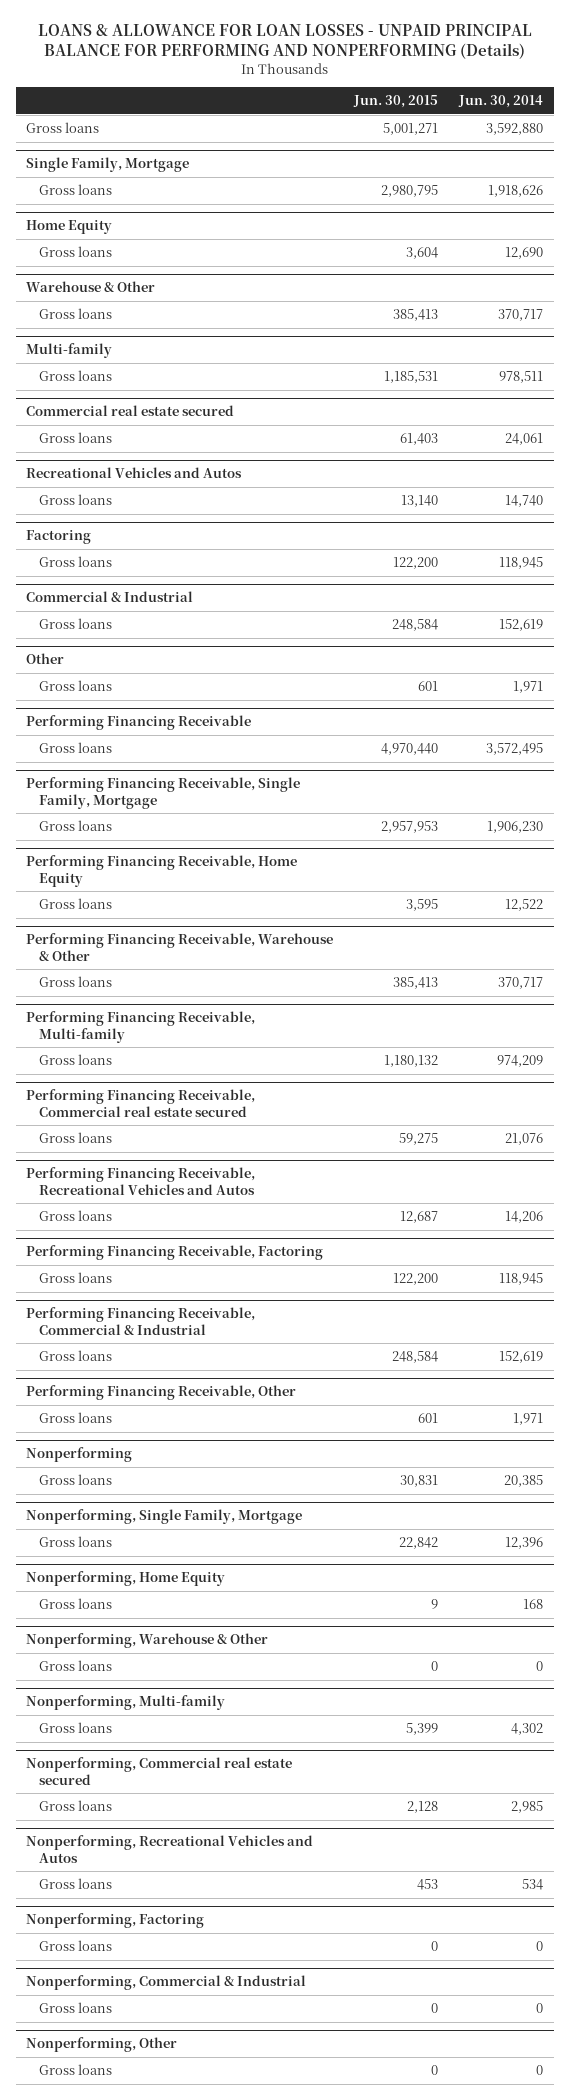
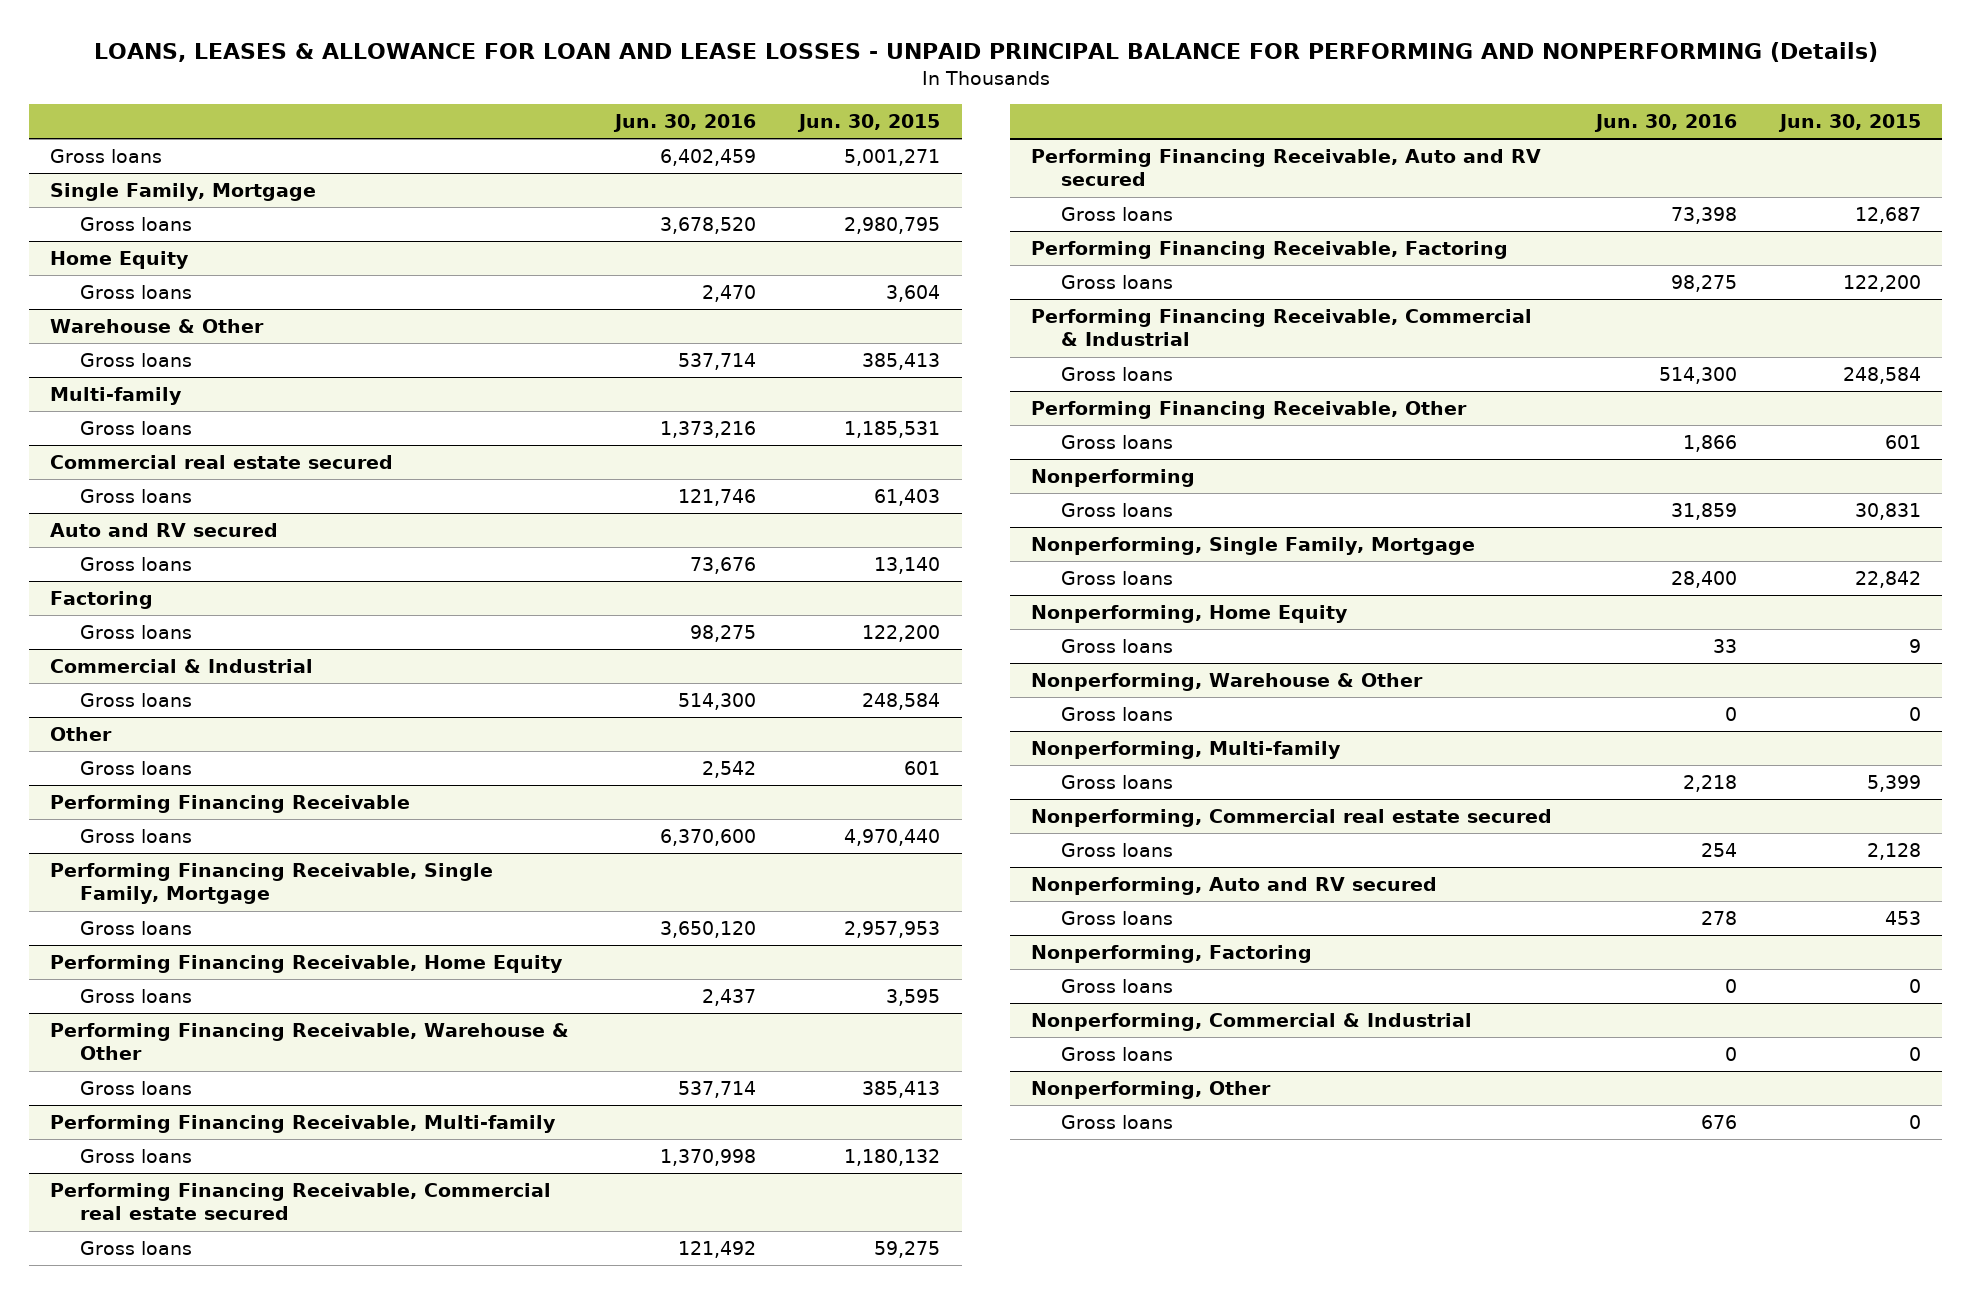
- LOANS & ALLOWANCE FOR LOAN LOSSES - UNPAID PRINCIPAL BALANCE FOR PERFORMING AND NONPERFORMING (Details)
+ LOANS, LEASES & ALLOWANCE FOR LOAN AND LEASE LOSSES - UNPAID PRINCIPAL BALANCE FOR PERFORMING AND NONPERFORMING (Details)
- | Jun. 30, 2015 | Jun. 30, 2014
+ | Jun. 30, 2016 | Jun. 30, 2015
- Recreational Vehicles and Autos
+ Auto and RV secured
- Performing Financing Receivable, Recreational Vehicles and Autos
+ Performing Financing Receivable, Auto and RV secured
- Nonperforming, Recreational Vehicles and Autos
+ Nonperforming, Auto and RV secured

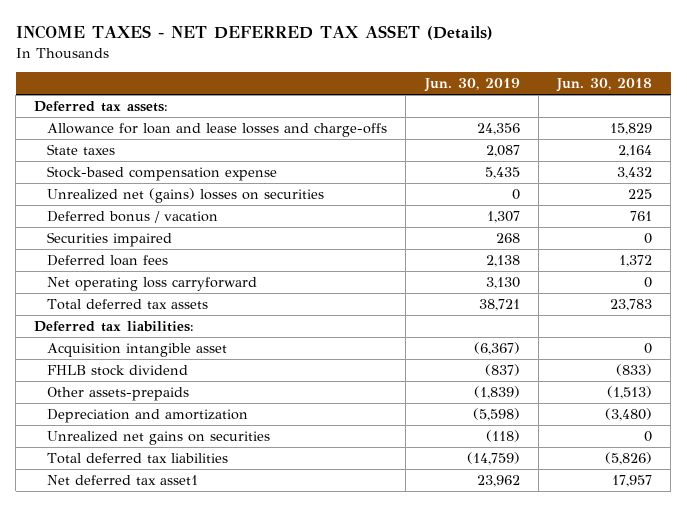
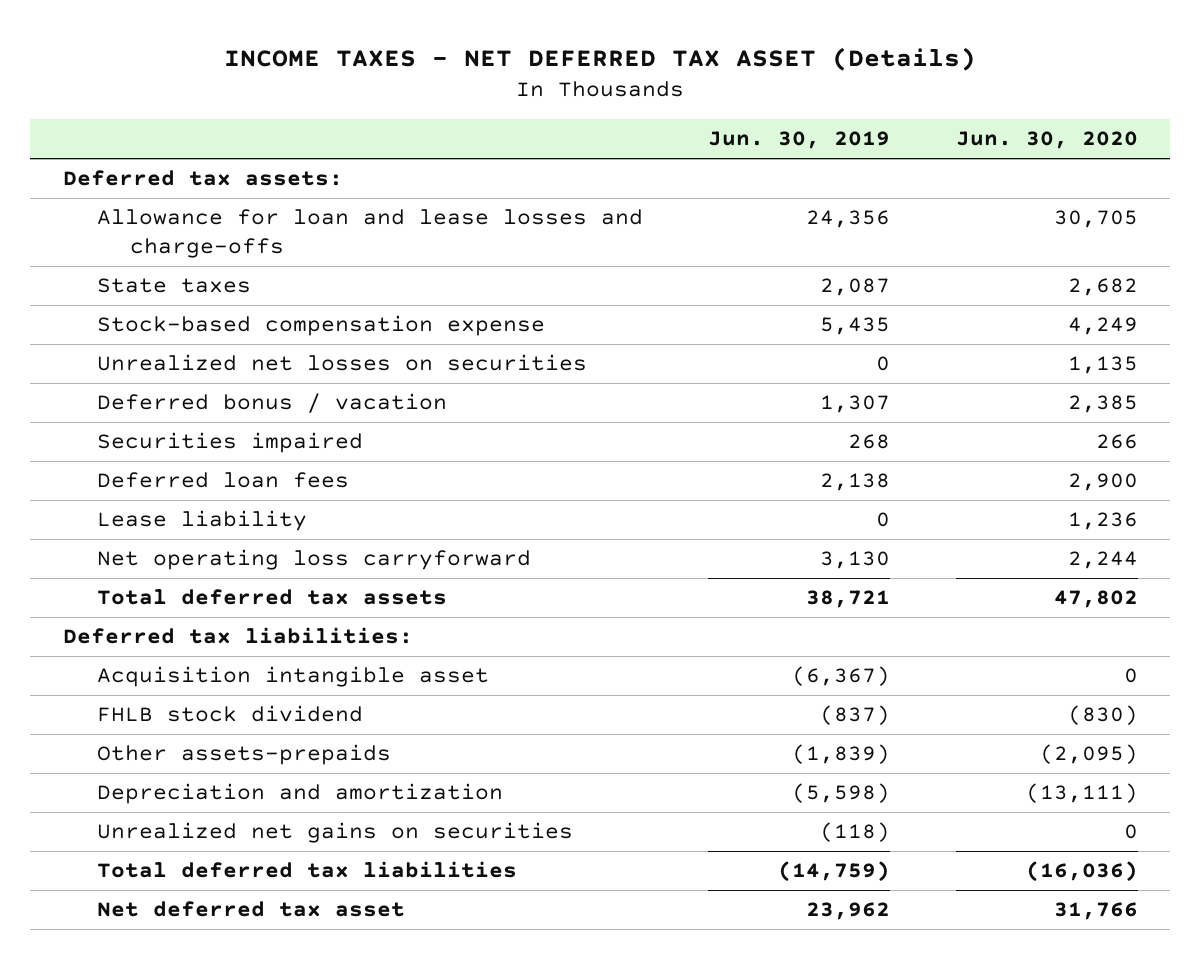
- | Jun. 30, 2019 | Jun. 30, 2018
+ | Jun. 30, 2019 | Jun. 30, 2020
- Unrealized net (gains) losses on securities | 0 | 225
+ Unrealized net losses on securities | 0 | 1,135
+ Lease liability | 0 | 1,236
- Net deferred tax asset1 | 23,962 | 17,957
+ Net deferred tax asset | 23,962 | 31,766

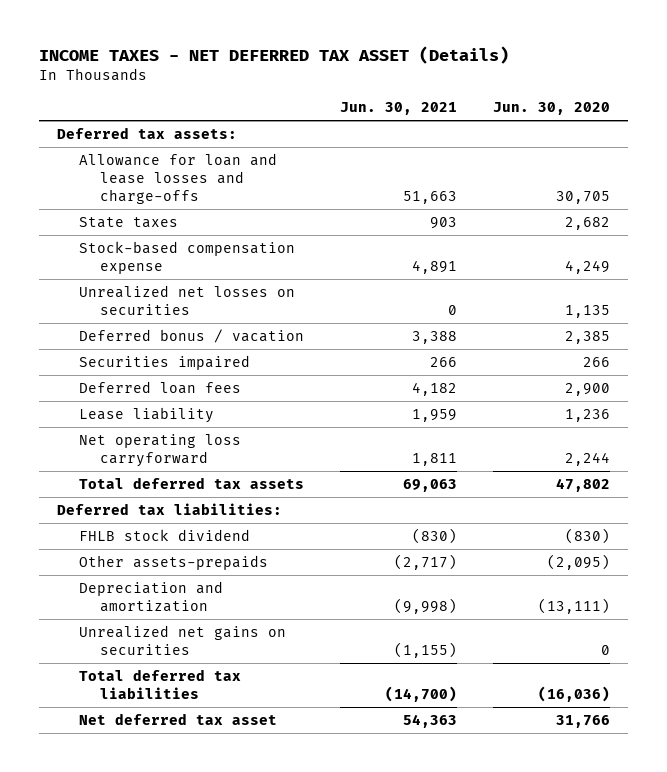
- | Jun. 30, 2019 | Jun. 30, 2020
+ | Jun. 30, 2021 | Jun. 30, 2020
- Acquisition intangible asset | (6,367) | 0

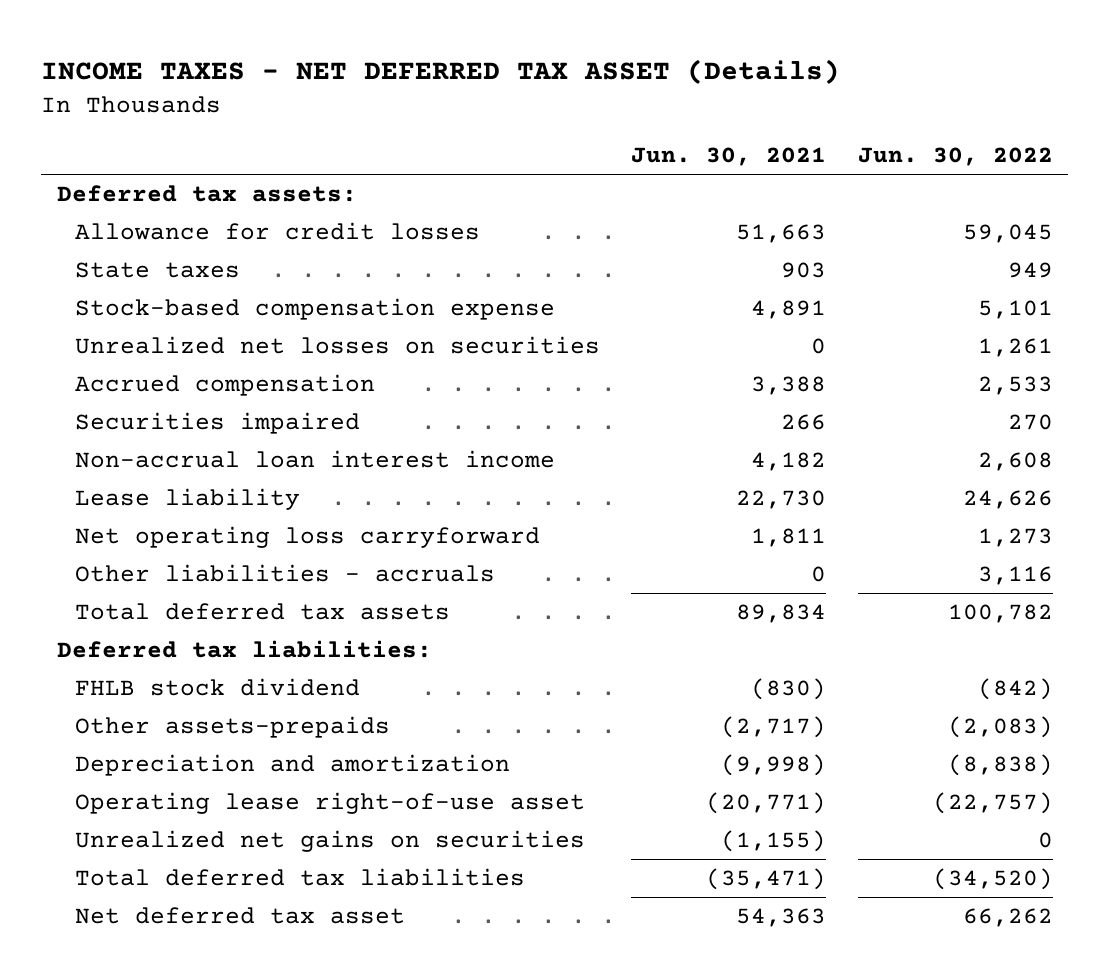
- | Jun. 30, 2021 | Jun. 30, 2020
+ | Jun. 30, 2021 | Jun. 30, 2022
- Allowance for loan and lease losses and charge-offs | 51,663 | 30,705
+ Allowance for credit losses | 51,663 | 59,045
- Deferred bonus / vacation | 3,388 | 2,385
+ Accrued compensation | 3,388 | 2,533
- Deferred loan fees | 4,182 | 2,900
- Lease liability | 1,959 | 1,236
+ Non-accrual loan interest income | 4,182 | 2,608
+ Lease liability | 22,730 | 24,626
- Total deferred tax assets | 69,063 | 47,802
+ Other liabilities - accruals | 0 | 3,116
+ Total deferred tax assets | 89,834 | 100,782
+ Operating lease right-of-use asset | (20,771) | (22,757)
- Total deferred tax liabilities | (14,700) | (16,036)
+ Total deferred tax liabilities | (35,471) | (34,520)

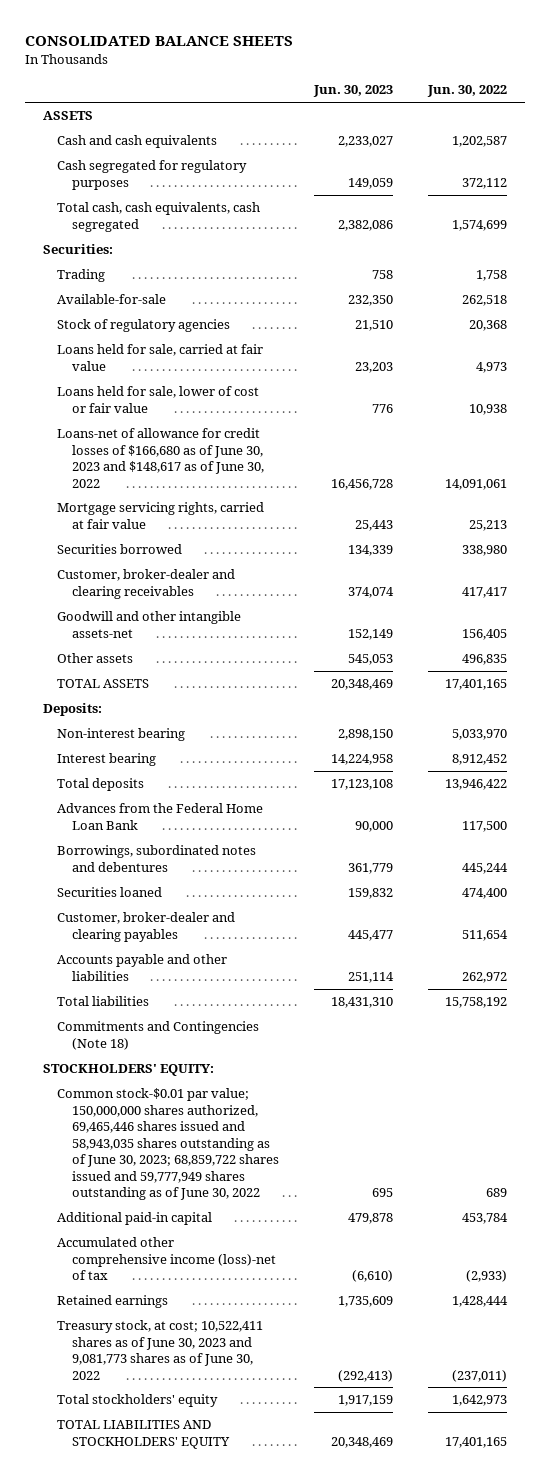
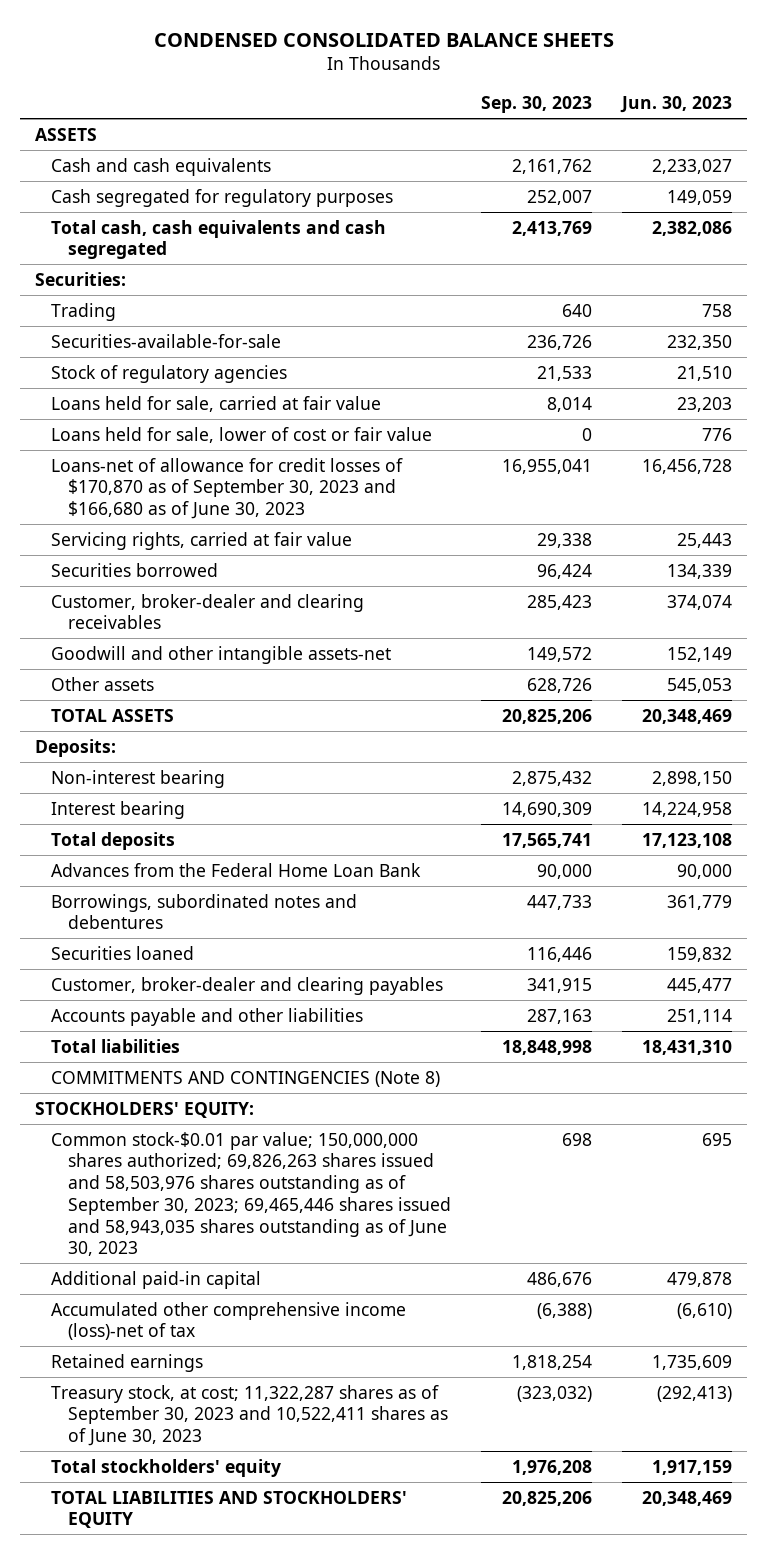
- CONSOLIDATED BALANCE SHEETS
+ CONDENSED CONSOLIDATED BALANCE SHEETS
- | Jun. 30, 2023 | Jun. 30, 2022
+ | Sep. 30, 2023 | Jun. 30, 2023
- Total cash, cash equivalents, cash segregated | 2,382,086 | 1,574,699
+ Total cash, cash equivalents and cash segregated | 2,413,769 | 2,382,086
- Available-for-sale | 232,350 | 262,518
+ Securities-available-for-sale | 236,726 | 232,350
- Loans-net of allowance for credit losses of $166,680 as of June 30, 2023 and $148,617 as of June 30, 2022 | 16,456,728 | 14,091,061
- Mortgage servicing rights, carried at fair value | 25,443 | 25,213
+ Loans-net of allowance for credit losses of $170,870 as of September 30, 2023 and $166,680 as of June 30, 2023 | 16,955,041 | 16,456,728
+ Servicing rights, carried at fair value | 29,338 | 25,443
- Commitments and Contingencies (Note 18)
+ COMMITMENTS AND CONTINGENCIES (Note 8)
- Common stock-$0.01 par value; 150,000,000 shares authorized, 69,465,446 shares issued and 58,943,035 shares outstanding as of June 30, 2023; 68,859,722 shares issued and 59,777,949 shares outstanding as of June 30, 2022 | 695 | 689
+ Common stock-$0.01 par value; 150,000,000 shares authorized; 69,826,263 shares issued and 58,503,976 shares outstanding as of September 30, 2023; 69,465,446 shares issued and 58,943,035 shares outstanding as of June 30, 2023 | 698 | 695
- Treasury stock, at cost; 10,522,411 shares as of June 30, 2023 and 9,081,773 shares as of June 30, 2022 | (292,413) | (237,011)
+ Treasury stock, at cost; 11,322,287 shares as of September 30, 2023 and 10,522,411 shares as of June 30, 2023 | (323,032) | (292,413)

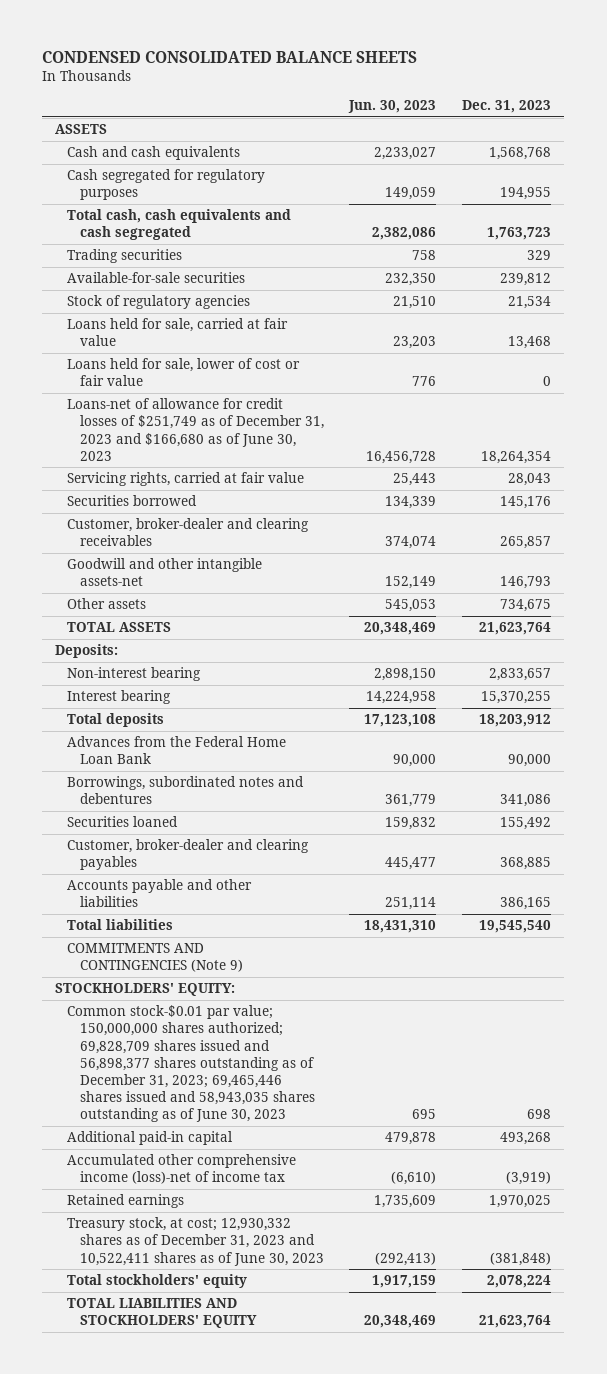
- | Sep. 30, 2023 | Jun. 30, 2023
+ | Jun. 30, 2023 | Dec. 31, 2023
- Securities:
- Trading | 640 | 758
- Securities-available-for-sale | 236,726 | 232,350
+ Trading securities | 758 | 329
+ Available-for-sale securities | 232,350 | 239,812
- Loans-net of allowance for credit losses of $170,870 as of September 30, 2023 and $166,680 as of June 30, 2023 | 16,955,041 | 16,456,728
+ Loans-net of allowance for credit losses of $251,749 as of December 31, 2023 and $166,680 as of June 30, 2023 | 16,456,728 | 18,264,354
- COMMITMENTS AND CONTINGENCIES (Note 8)
+ COMMITMENTS AND CONTINGENCIES (Note 9)
- Common stock-$0.01 par value; 150,000,000 shares authorized; 69,826,263 shares issued and 58,503,976 shares outstanding as of September 30, 2023; 69,465,446 shares issued and 58,943,035 shares outstanding as of June 30, 2023 | 698 | 695
+ Common stock-$0.01 par value; 150,000,000 shares authorized; 69,828,709 shares issued and 56,898,377 shares outstanding as of December 31, 2023; 69,465,446 shares issued and 58,943,035 shares outstanding as of June 30, 2023 | 695 | 698
- Accumulated other comprehensive income (loss)-net of tax | (6,388) | (6,610)
+ Accumulated other comprehensive income (loss)-net of income tax | (6,610) | (3,919)
- Treasury stock, at cost; 11,322,287 shares as of September 30, 2023 and 10,522,411 shares as of June 30, 2023 | (323,032) | (292,413)
+ Treasury stock, at cost; 12,930,332 shares as of December 31, 2023 and 10,522,411 shares as of June 30, 2023 | (292,413) | (381,848)

